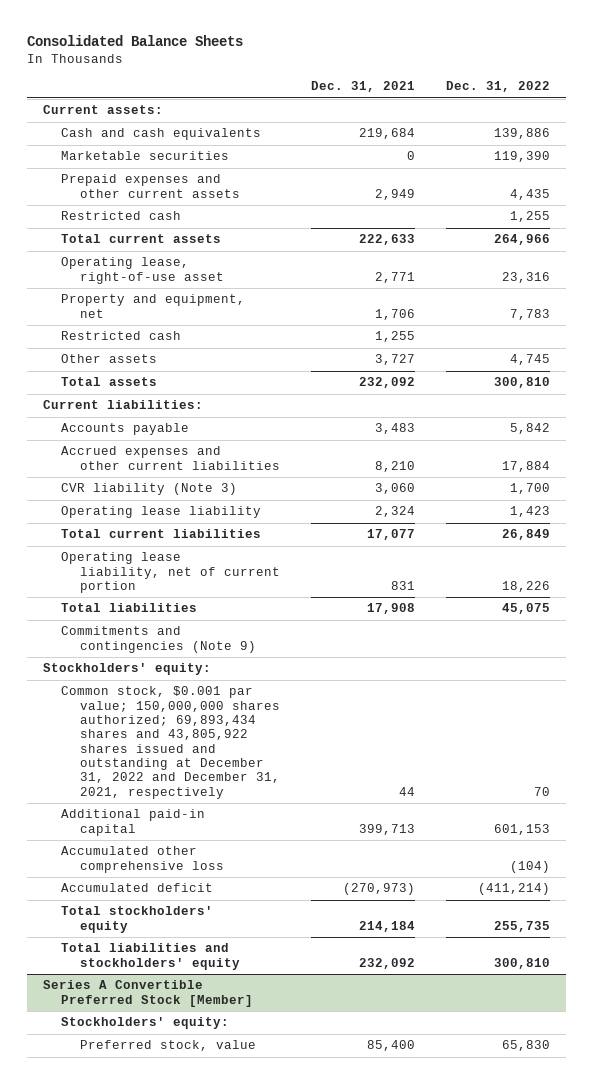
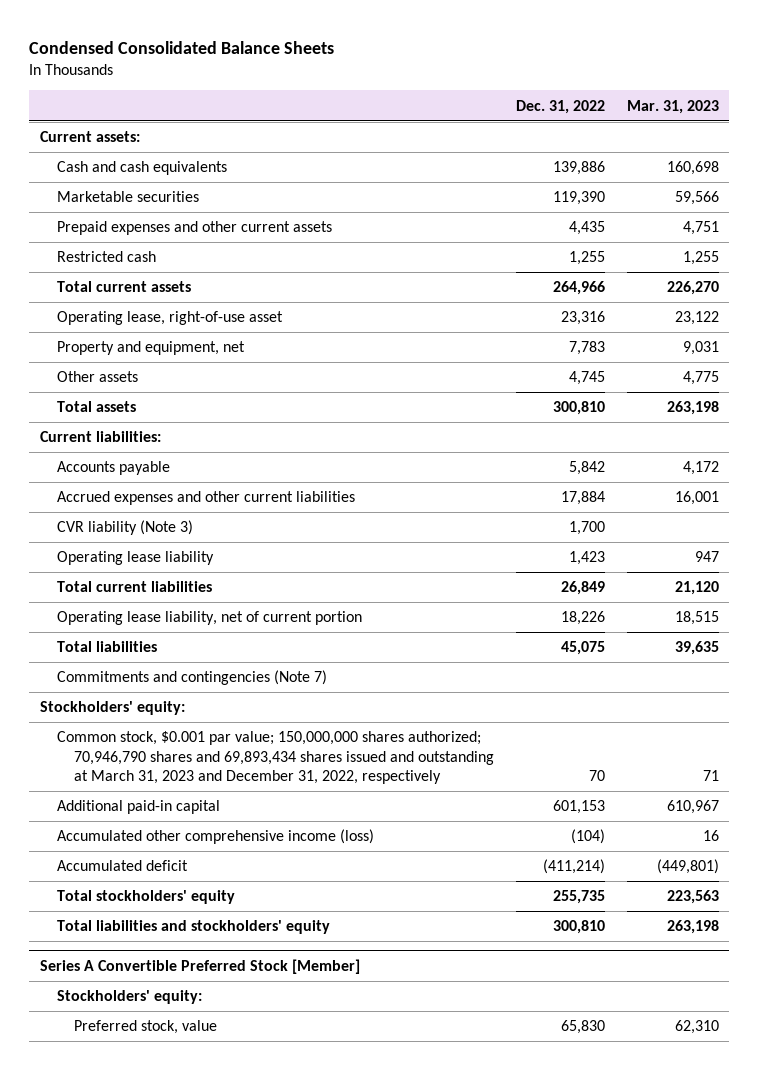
- Consolidated Balance Sheets
+ Condensed Consolidated Balance Sheets
- | Dec. 31, 2021 | Dec. 31, 2022
+ | Dec. 31, 2022 | Mar. 31, 2023
- Restricted cash | 1,255 |
- Commitments and contingencies (Note 9)
+ Commitments and contingencies (Note 7)
- Common stock, $0.001 par value; 150,000,000 shares authorized; 69,893,434 shares and 43,805,922 shares issued and outstanding at December 31, 2022 and December 31, 2021, respectively | 44 | 70
+ Common stock, $0.001 par value; 150,000,000 shares authorized; 70,946,790 shares and 69,893,434 shares issued and outstanding at March 31, 2023 and December 31, 2022, respectively | 70 | 71
- Accumulated other comprehensive loss | | (104)
+ Accumulated other comprehensive income (loss) | (104) | 16

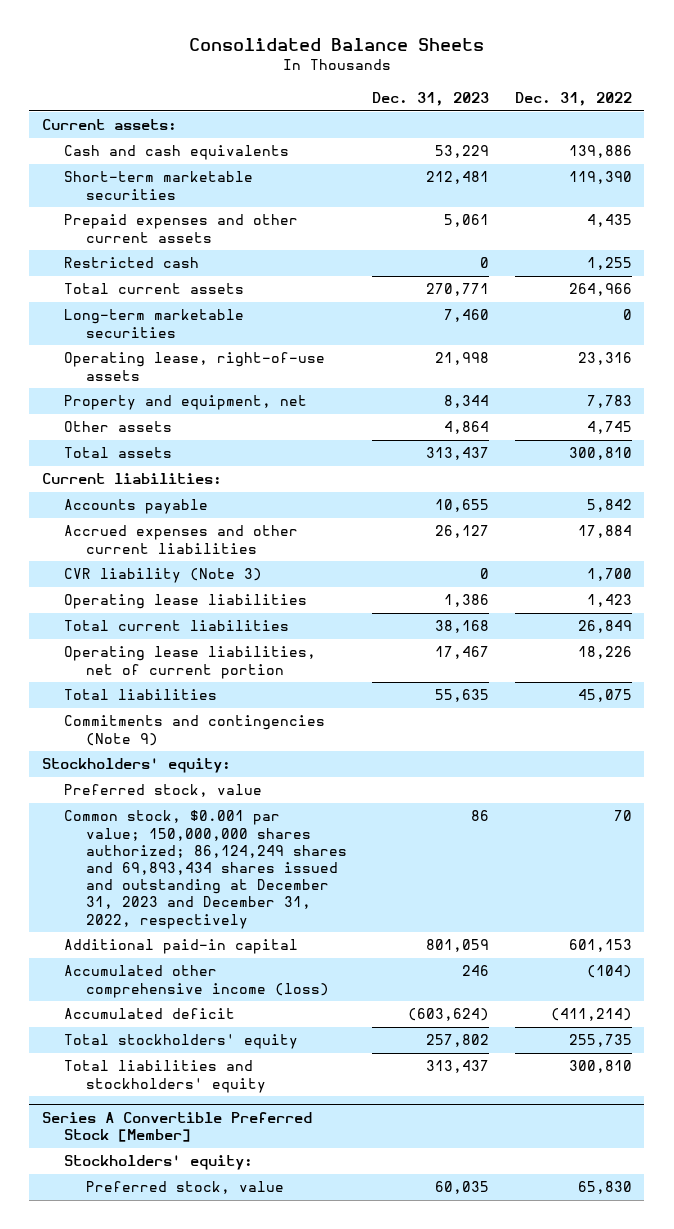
- Condensed Consolidated Balance Sheets
+ Consolidated Balance Sheets
- | Dec. 31, 2022 | Mar. 31, 2023
+ | Dec. 31, 2023 | Dec. 31, 2022
- Marketable securities | 119,390 | 59,566
+ Short-term marketable securities | 212,481 | 119,390
- Operating lease, right-of-use asset | 23,316 | 23,122
+ Long-term marketable securities | 7,460 | 0
+ Operating lease, right-of-use assets | 21,998 | 23,316
- Operating lease liability | 1,423 | 947
+ Operating lease liabilities | 1,386 | 1,423
- Operating lease liability, net of current portion | 18,226 | 18,515
+ Operating lease liabilities, net of current portion | 17,467 | 18,226
- Commitments and contingencies (Note 7)
+ Commitments and contingencies (Note 9)
- Common stock, $0.001 par value; 150,000,000 shares authorized; 70,946,790 shares and 69,893,434 shares issued and outstanding at March 31, 2023 and December 31, 2022, respectively | 70 | 71
+ Preferred stock, value
+ Common stock, $0.001 par value; 150,000,000 shares authorized; 86,124,249 shares and 69,893,434 shares issued and outstanding at December 31, 2023 and December 31, 2022, respectively | 86 | 70

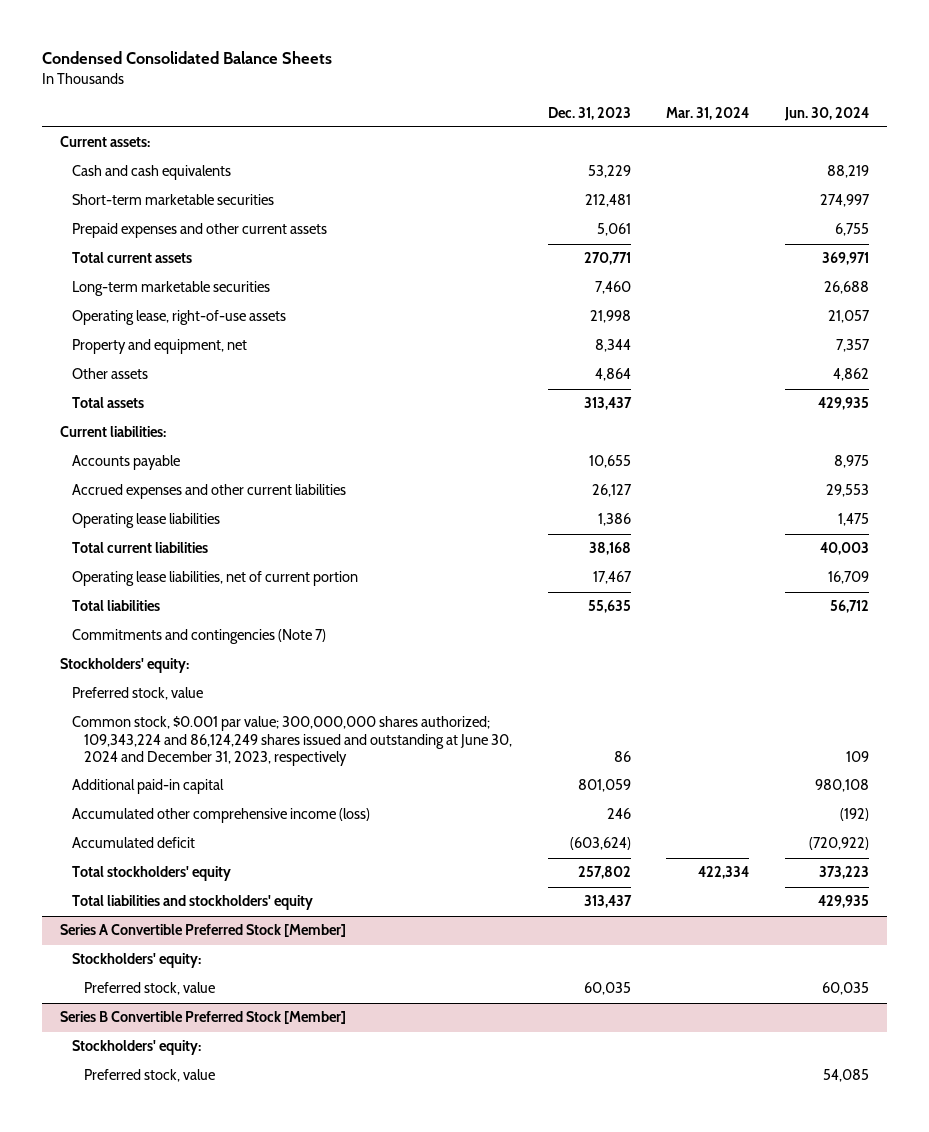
- Consolidated Balance Sheets
+ Condensed Consolidated Balance Sheets
- | Dec. 31, 2023 | Dec. 31, 2022
+ | Dec. 31, 2023 | Mar. 31, 2024 | Jun. 30, 2024
- Restricted cash | 0 | 1,255
- CVR liability (Note 3) | 0 | 1,700
- Commitments and contingencies (Note 9)
+ Commitments and contingencies (Note 7)
- Common stock, $0.001 par value; 150,000,000 shares authorized; 86,124,249 shares and 69,893,434 shares issued and outstanding at December 31, 2023 and December 31, 2022, respectively | 86 | 70
+ Common stock, $0.001 par value; 300,000,000 shares authorized; 109,343,224 and 86,124,249 shares issued and outstanding at June 30, 2024 and December 31, 2023, respectively | 86 | | 109
+ Series B Convertible Preferred Stock [Member]
+ Stockholders' equity:
+ Preferred stock, value | | | 54,085

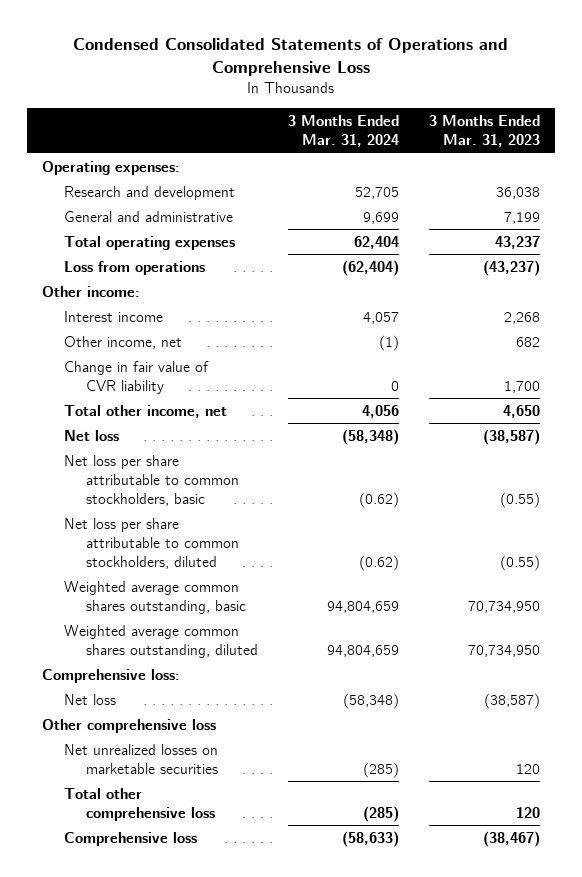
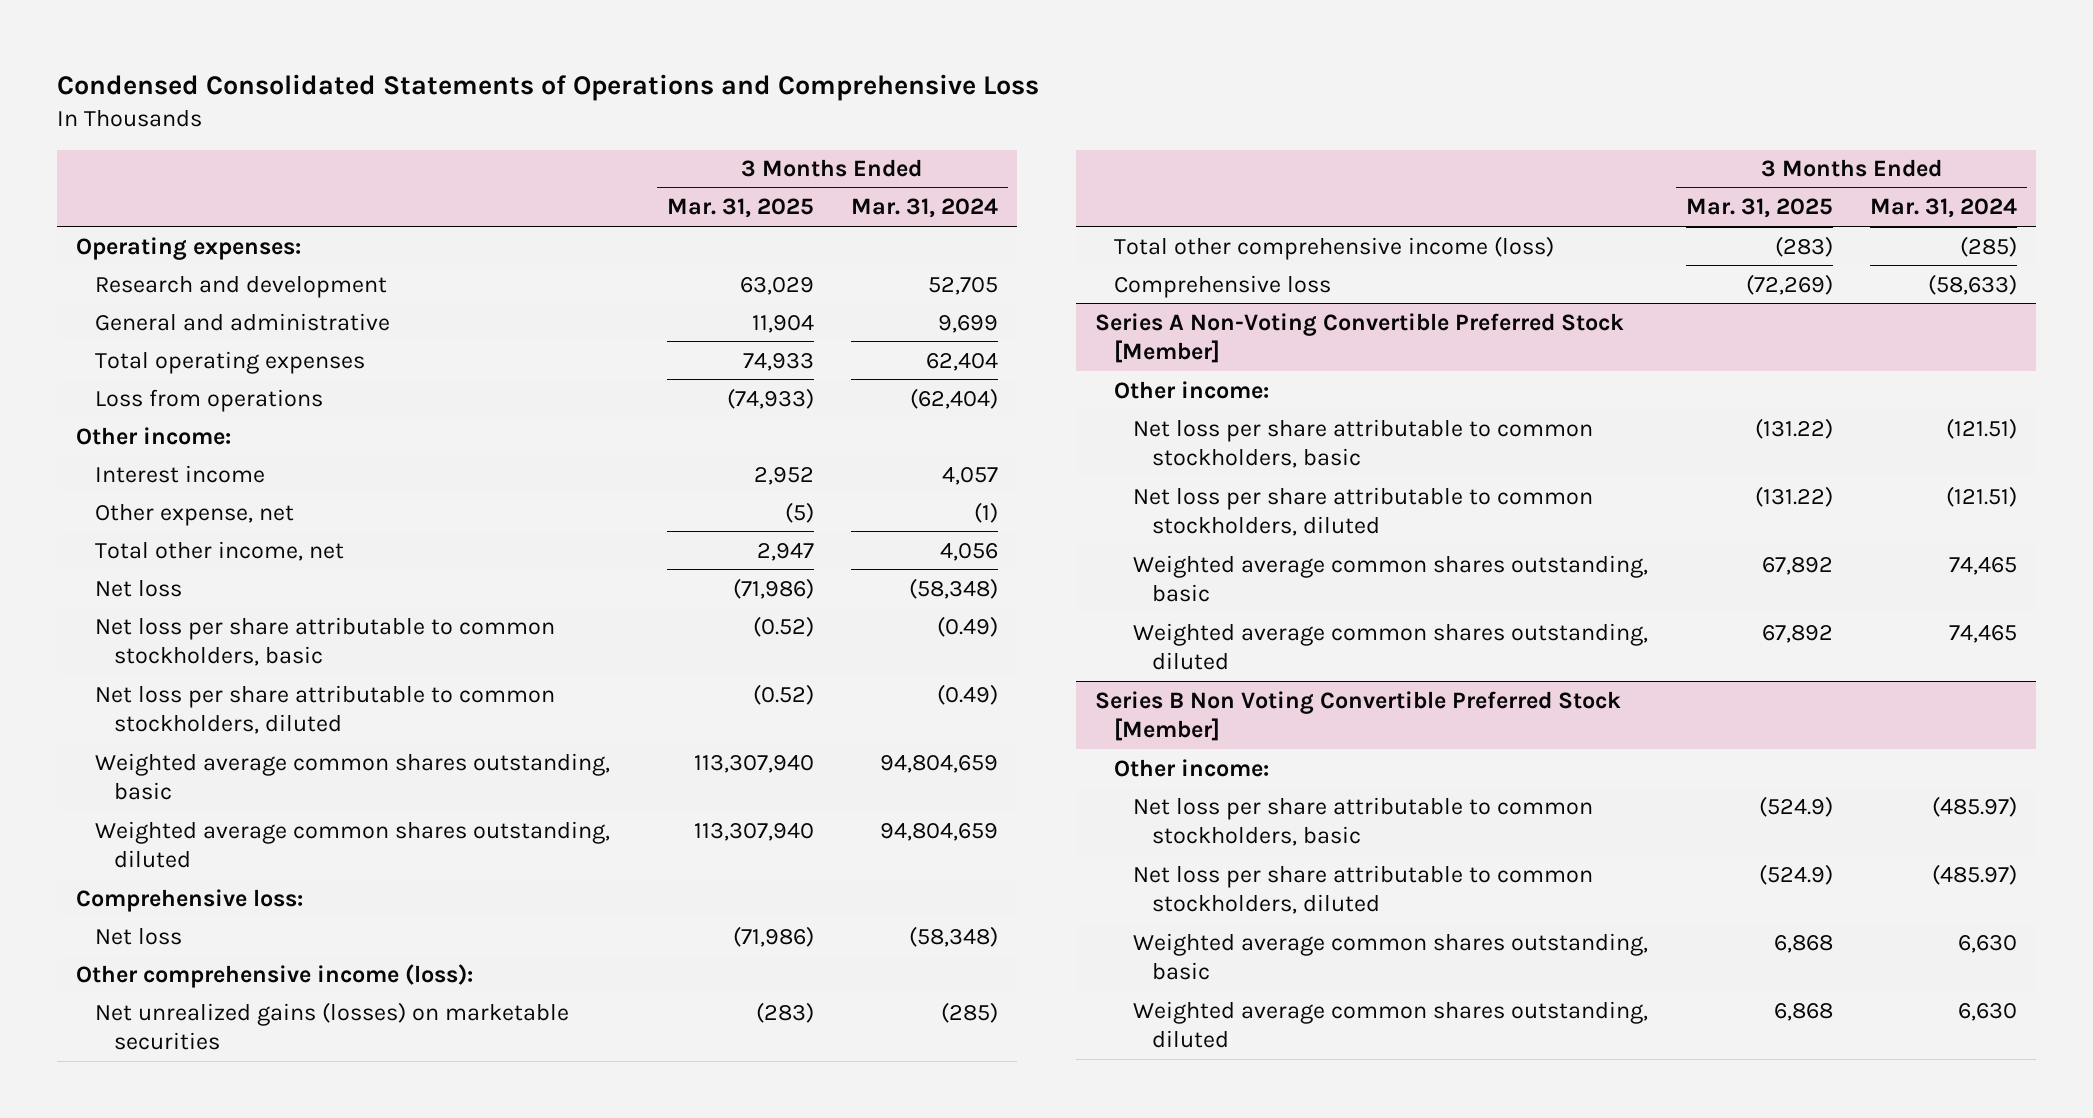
- | 3 Months Ended Mar. 31, 2024 | 3 Months Ended Mar. 31, 2023
+ | 3 Months Ended Mar. 31, 2025 | 3 Months Ended Mar. 31, 2024
- Other income, net | (1) | 682
- Change in fair value of CVR liability | 0 | 1,700
+ Other expense, net | (5) | (1)
- Net loss per share attributable to common stockholders, basic | (0.62) | (0.55)
- Net loss per share attributable to common stockholders, diluted | (0.62) | (0.55)
+ Net loss per share attributable to common stockholders, basic | (0.52) | (0.49)
+ Net loss per share attributable to common stockholders, diluted | (0.52) | (0.49)
- Other comprehensive loss
- Net unrealized losses on marketable securities | (285) | 120
- Total other comprehensive loss | (285) | 120
+ Other comprehensive income (loss):
+ Net unrealized gains (losses) on marketable securities | (283) | (285)
+ Total other comprehensive income (loss) | (283) | (285)
+ Series A Non-Voting Convertible Preferred Stock [Member]
+ Other income:
+ Net loss per share attributable to common stockholders, basic | (131.22) | (121.51)
+ Net loss per share attributable to common stockholders, diluted | (131.22) | (121.51)
+ Weighted average common shares outstanding, basic | 67,892 | 74,465
+ Weighted average common shares outstanding, diluted | 67,892 | 74,465
+ Series B Non Voting Convertible Preferred Stock [Member]
+ Other income:
+ Net loss per share attributable to common stockholders, basic | (524.9) | (485.97)
+ Net loss per share attributable to common stockholders, diluted | (524.9) | (485.97)
+ Weighted average common shares outstanding, basic | 6,868 | 6,630
+ Weighted average common shares outstanding, diluted | 6,868 | 6,630

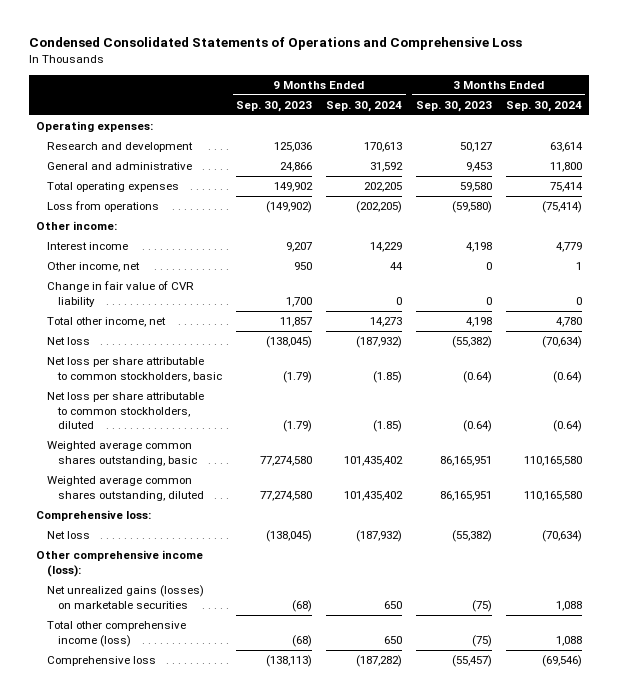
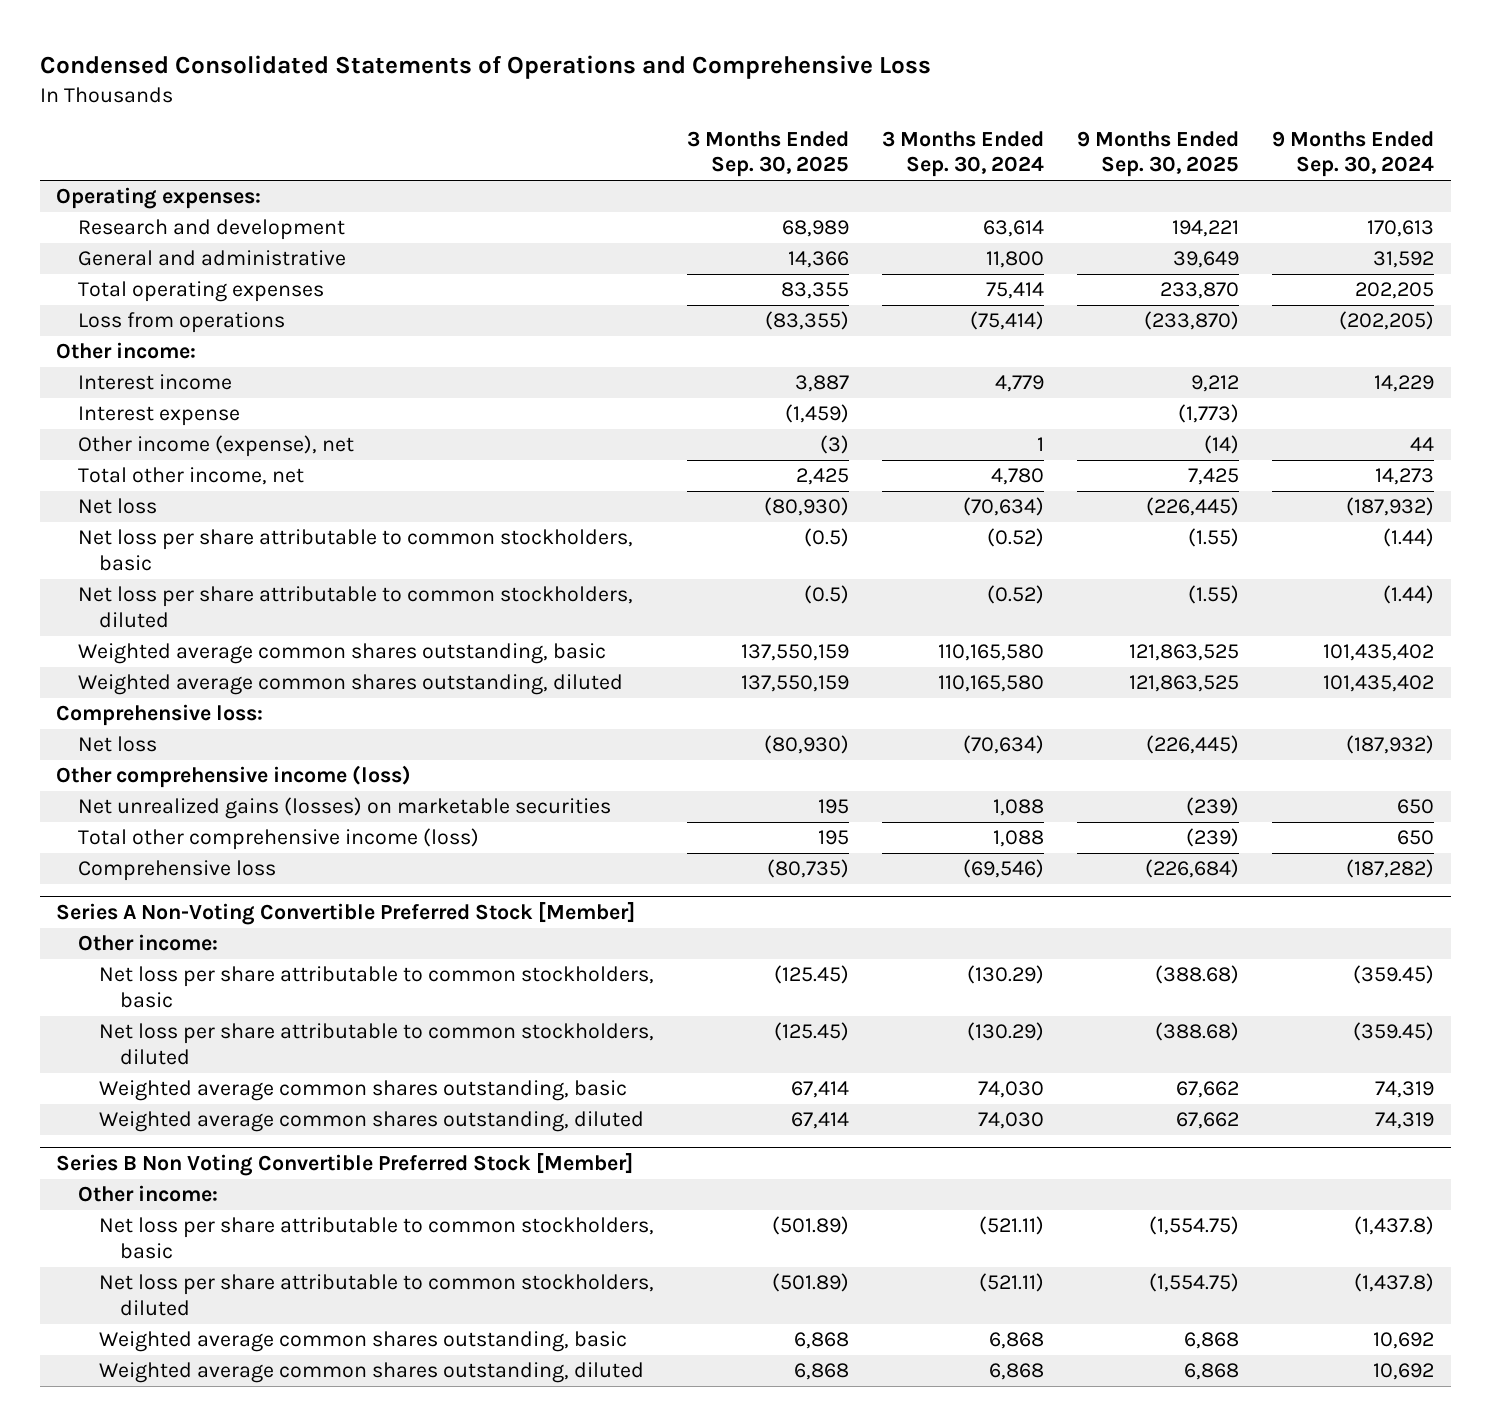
- | 9 Months Ended Sep. 30, 2023 | 9 Months Ended Sep. 30, 2024 | 3 Months Ended Sep. 30, 2023 | 3 Months Ended Sep. 30, 2024
+ | 3 Months Ended Sep. 30, 2025 | 3 Months Ended Sep. 30, 2024 | 9 Months Ended Sep. 30, 2025 | 9 Months Ended Sep. 30, 2024
- Other income, net | 950 | 44 | 0 | 1
- Change in fair value of CVR liability | 1,700 | 0 | 0 | 0
+ Interest expense | (1,459) | | (1,773) |
+ Other income (expense), net | (3) | 1 | (14) | 44
- Net loss per share attributable to common stockholders, basic | (1.79) | (1.85) | (0.64) | (0.64)
- Net loss per share attributable to common stockholders, diluted | (1.79) | (1.85) | (0.64) | (0.64)
+ Net loss per share attributable to common stockholders, basic | (0.5) | (0.52) | (1.55) | (1.44)
+ Net loss per share attributable to common stockholders, diluted | (0.5) | (0.52) | (1.55) | (1.44)
- Other comprehensive income (loss):
+ Other comprehensive income (loss)
+ Series A Non-Voting Convertible Preferred Stock [Member]
+ Other income:
+ Net loss per share attributable to common stockholders, basic | (125.45) | (130.29) | (388.68) | (359.45)
+ Net loss per share attributable to common stockholders, diluted | (125.45) | (130.29) | (388.68) | (359.45)
+ Weighted average common shares outstanding, basic | 67,414 | 74,030 | 67,662 | 74,319
+ Weighted average common shares outstanding, diluted | 67,414 | 74,030 | 67,662 | 74,319
+ Series B Non Voting Convertible Preferred Stock [Member]
+ Other income:
+ Net loss per share attributable to common stockholders, basic | (501.89) | (521.11) | (1,554.75) | (1,437.8)
+ Net loss per share attributable to common stockholders, diluted | (501.89) | (521.11) | (1,554.75) | (1,437.8)
+ Weighted average common shares outstanding, basic | 6,868 | 6,868 | 6,868 | 10,692
+ Weighted average common shares outstanding, diluted | 6,868 | 6,868 | 6,868 | 10,692

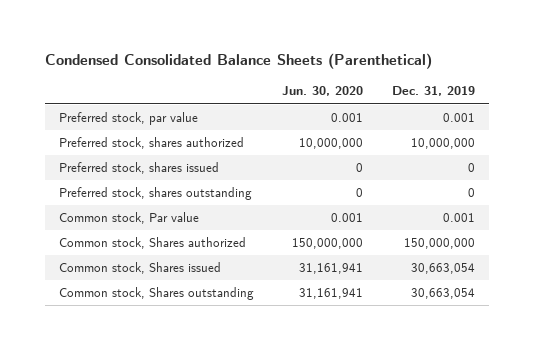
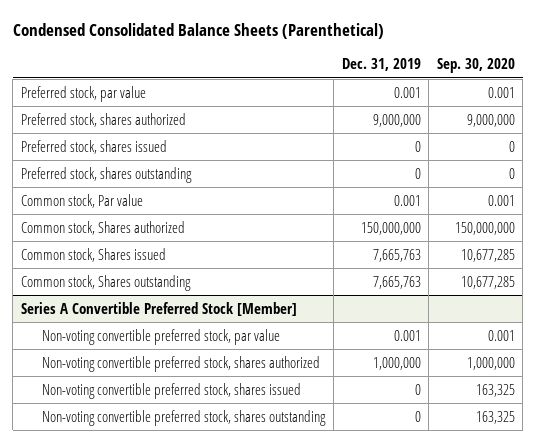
- | Jun. 30, 2020 | Dec. 31, 2019
+ | Dec. 31, 2019 | Sep. 30, 2020
- Preferred stock, shares authorized | 10,000,000 | 10,000,000
+ Preferred stock, shares authorized | 9,000,000 | 9,000,000
- Common stock, Shares issued | 31,161,941 | 30,663,054
- Common stock, Shares outstanding | 31,161,941 | 30,663,054
+ Common stock, Shares issued | 7,665,763 | 10,677,285
+ Common stock, Shares outstanding | 7,665,763 | 10,677,285
+ Series A Convertible Preferred Stock [Member]
+ Non-voting convertible preferred stock, par value | 0.001 | 0.001
+ Non-voting convertible preferred stock, shares authorized | 1,000,000 | 1,000,000
+ Non-voting convertible preferred stock, shares issued | 0 | 163,325
+ Non-voting convertible preferred stock, shares outstanding | 0 | 163,325

